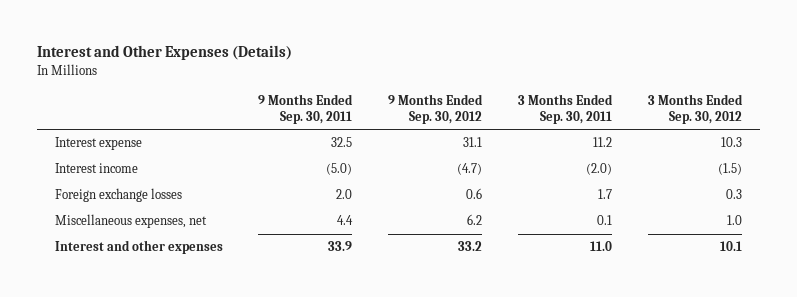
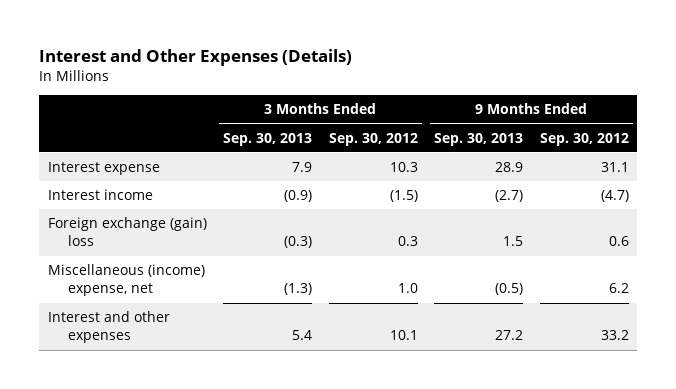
- | 9 Months Ended Sep. 30, 2011 | 9 Months Ended Sep. 30, 2012 | 3 Months Ended Sep. 30, 2011 | 3 Months Ended Sep. 30, 2012
+ | 3 Months Ended Sep. 30, 2013 | 3 Months Ended Sep. 30, 2012 | 9 Months Ended Sep. 30, 2013 | 9 Months Ended Sep. 30, 2012
- Foreign exchange losses | 2.0 | 0.6 | 1.7 | 0.3
- Miscellaneous expenses, net | 4.4 | 6.2 | 0.1 | 1.0
+ Foreign exchange (gain) loss | (0.3) | 0.3 | 1.5 | 0.6
+ Miscellaneous (income) expense, net | (1.3) | 1.0 | (0.5) | 6.2

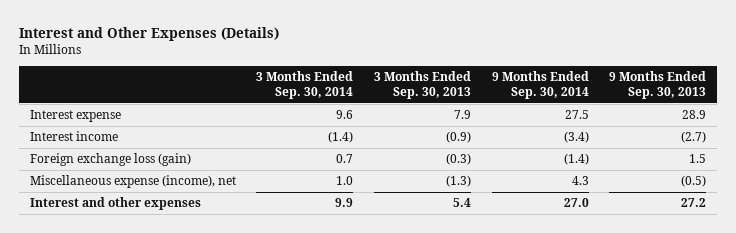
- | 3 Months Ended Sep. 30, 2013 | 3 Months Ended Sep. 30, 2012 | 9 Months Ended Sep. 30, 2013 | 9 Months Ended Sep. 30, 2012
+ | 3 Months Ended Sep. 30, 2014 | 3 Months Ended Sep. 30, 2013 | 9 Months Ended Sep. 30, 2014 | 9 Months Ended Sep. 30, 2013
- Foreign exchange (gain) loss | (0.3) | 0.3 | 1.5 | 0.6
- Miscellaneous (income) expense, net | (1.3) | 1.0 | (0.5) | 6.2
+ Foreign exchange loss (gain) | 0.7 | (0.3) | (1.4) | 1.5
+ Miscellaneous expense (income), net | 1.0 | (1.3) | 4.3 | (0.5)

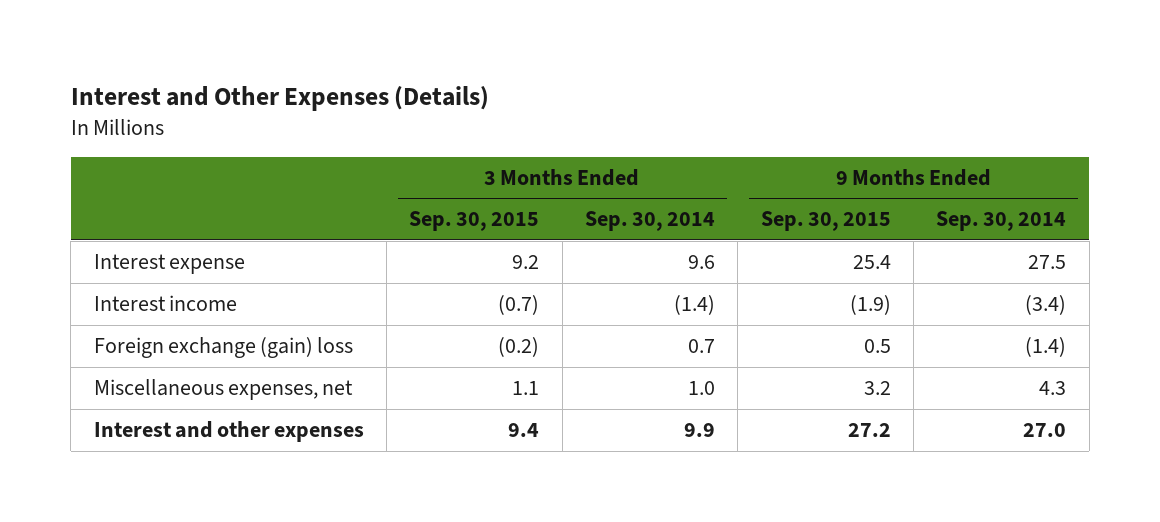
- | 3 Months Ended Sep. 30, 2014 | 3 Months Ended Sep. 30, 2013 | 9 Months Ended Sep. 30, 2014 | 9 Months Ended Sep. 30, 2013
+ | 3 Months Ended Sep. 30, 2015 | 3 Months Ended Sep. 30, 2014 | 9 Months Ended Sep. 30, 2015 | 9 Months Ended Sep. 30, 2014
- Foreign exchange loss (gain) | 0.7 | (0.3) | (1.4) | 1.5
- Miscellaneous expense (income), net | 1.0 | (1.3) | 4.3 | (0.5)
+ Foreign exchange (gain) loss | (0.2) | 0.7 | 0.5 | (1.4)
+ Miscellaneous expenses, net | 1.1 | 1.0 | 3.2 | 4.3

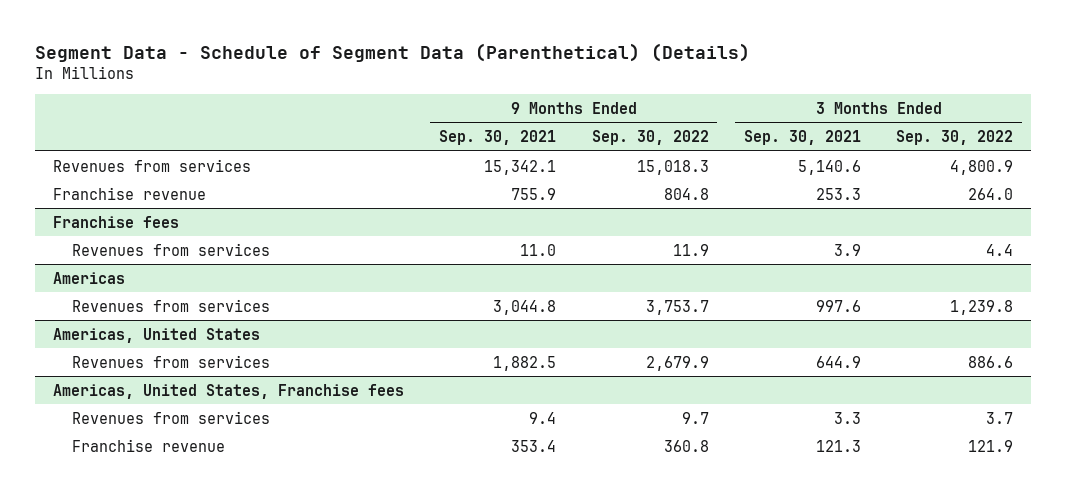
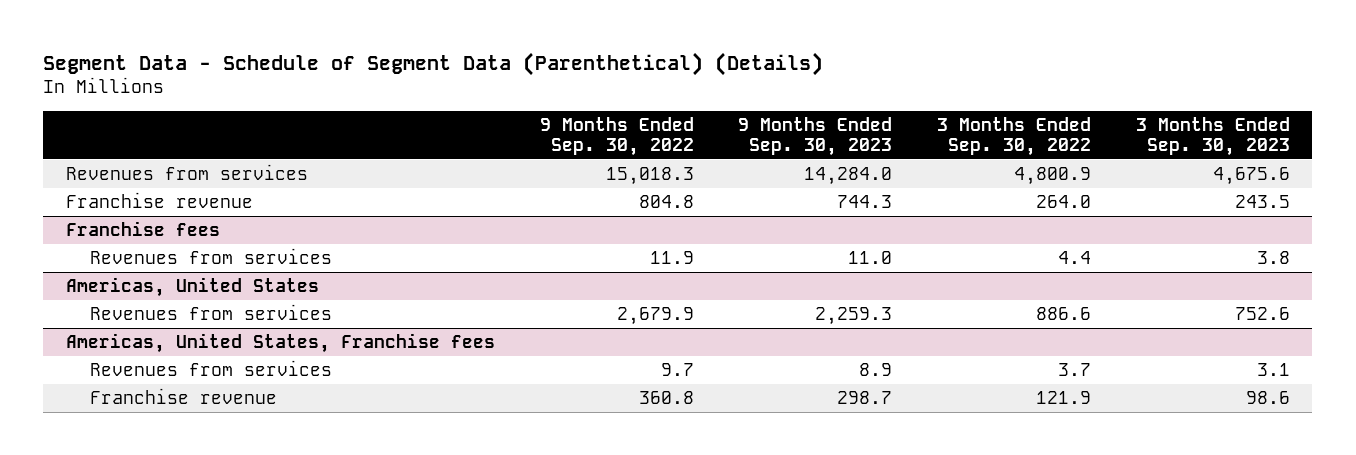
- | 9 Months Ended Sep. 30, 2021 | 9 Months Ended Sep. 30, 2022 | 3 Months Ended Sep. 30, 2021 | 3 Months Ended Sep. 30, 2022
+ | 9 Months Ended Sep. 30, 2022 | 9 Months Ended Sep. 30, 2023 | 3 Months Ended Sep. 30, 2022 | 3 Months Ended Sep. 30, 2023
- Americas
- Revenues from services | 3,044.8 | 3,753.7 | 997.6 | 1,239.8

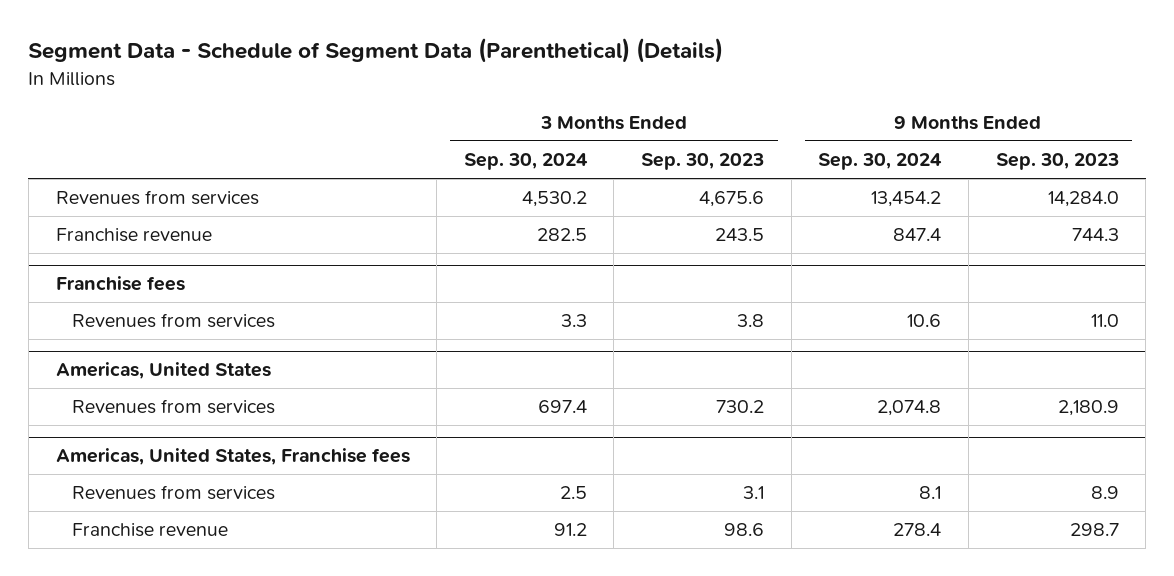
- | 9 Months Ended Sep. 30, 2022 | 9 Months Ended Sep. 30, 2023 | 3 Months Ended Sep. 30, 2022 | 3 Months Ended Sep. 30, 2023
+ | 3 Months Ended Sep. 30, 2024 | 3 Months Ended Sep. 30, 2023 | 9 Months Ended Sep. 30, 2024 | 9 Months Ended Sep. 30, 2023
@ Americas, United States
- Revenues from services | 2,679.9 | 2,259.3 | 886.6 | 752.6
+ Revenues from services | 697.4 | 730.2 | 2,074.8 | 2,180.9

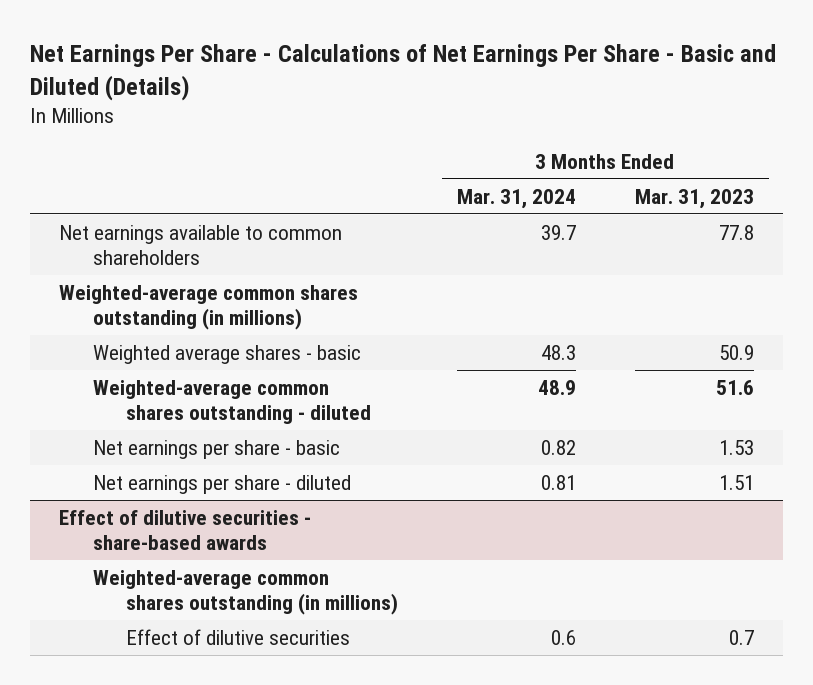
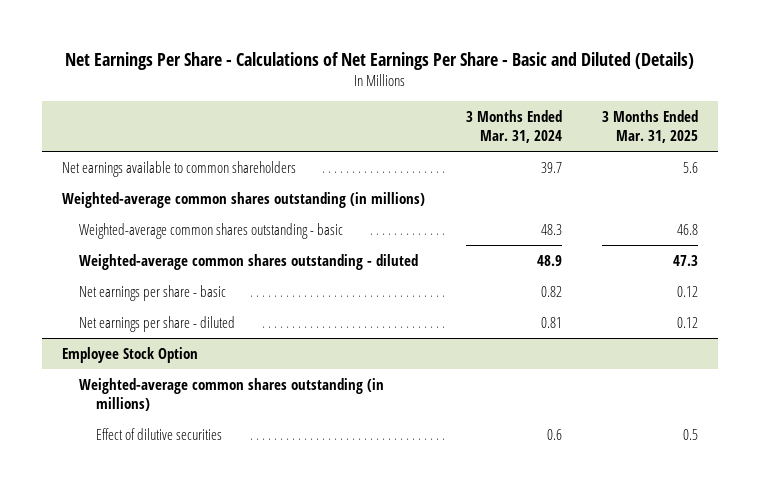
- | 3 Months Ended Mar. 31, 2024 | 3 Months Ended Mar. 31, 2023
+ | 3 Months Ended Mar. 31, 2024 | 3 Months Ended Mar. 31, 2025
- Weighted average shares - basic | 48.3 | 50.9
+ Weighted-average common shares outstanding - basic | 48.3 | 46.8
- Effect of dilutive securities - share-based awards
+ Employee Stock Option

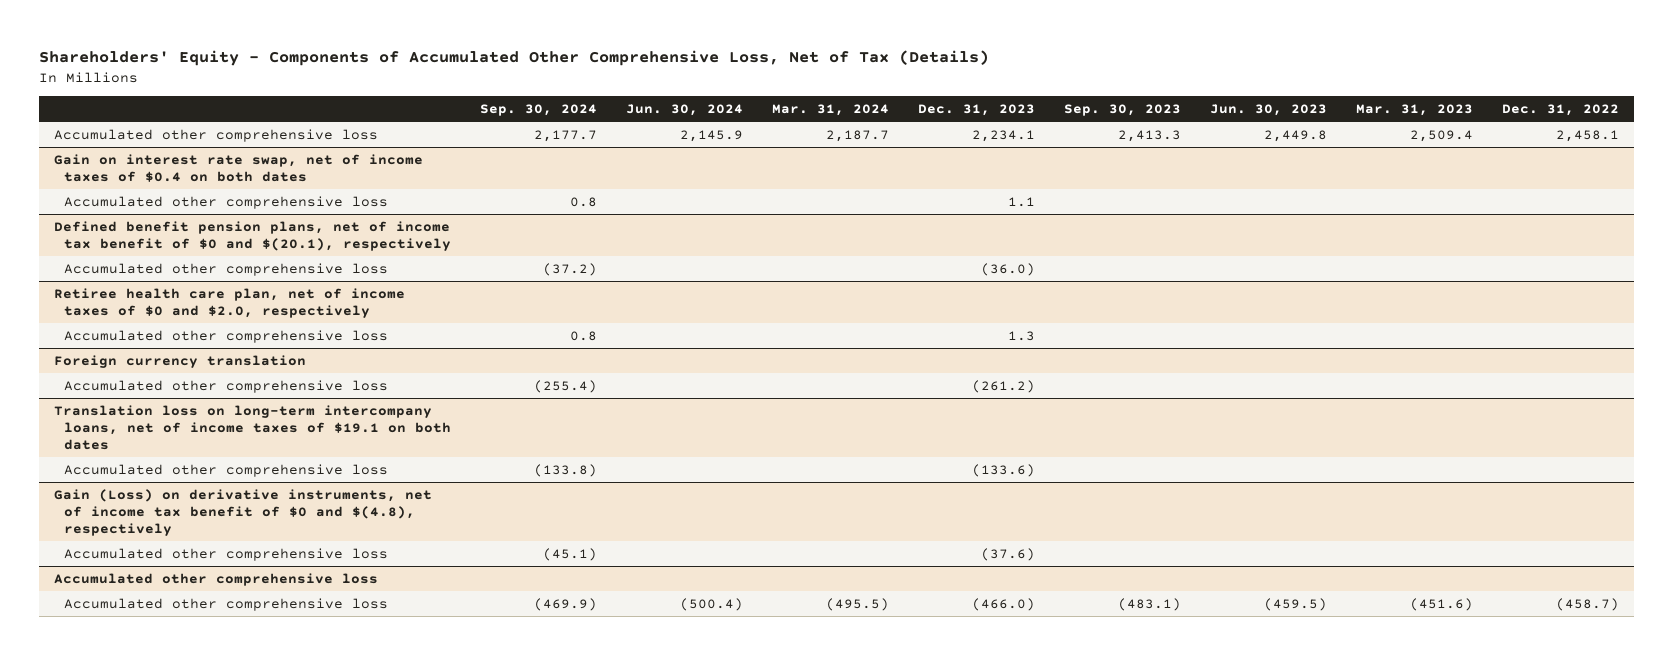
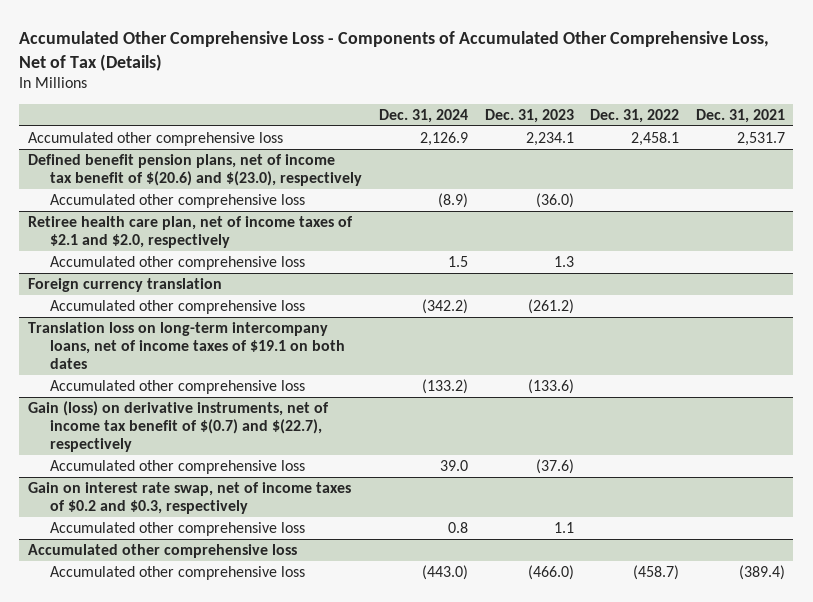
- Shareholders' Equity - Components of Accumulated Other Comprehensive Loss, Net of Tax (Details)
+ Accumulated Other Comprehensive Loss - Components of Accumulated Other Comprehensive Loss, Net of Tax (Details)
- | Sep. 30, 2024 | Jun. 30, 2024 | Mar. 31, 2024 | Dec. 31, 2023 | Sep. 30, 2023 | Jun. 30, 2023 | Mar. 31, 2023 | Dec. 31, 2022
+ | Dec. 31, 2024 | Dec. 31, 2023 | Dec. 31, 2022 | Dec. 31, 2021
- Gain on interest rate swap, net of income taxes of $0.4 on both dates
- Accumulated other comprehensive loss | 0.8 | | | 1.1 | | | |
- Defined benefit pension plans, net of income tax benefit of $0 and $(20.1), respectively
+ Defined benefit pension plans, net of income tax benefit of $(20.6) and $(23.0), respectively
- Retiree health care plan, net of income taxes of $0 and $2.0, respectively
+ Retiree health care plan, net of income taxes of $2.1 and $2.0, respectively
- Gain (Loss) on derivative instruments, net of income tax benefit of $0 and $(4.8), respectively
+ Gain (loss) on derivative instruments, net of income tax benefit of $(0.7) and $(22.7), respectively
+ Gain on interest rate swap, net of income taxes of $0.2 and $0.3, respectively
+ Accumulated other comprehensive loss | 0.8 | 1.1 | |

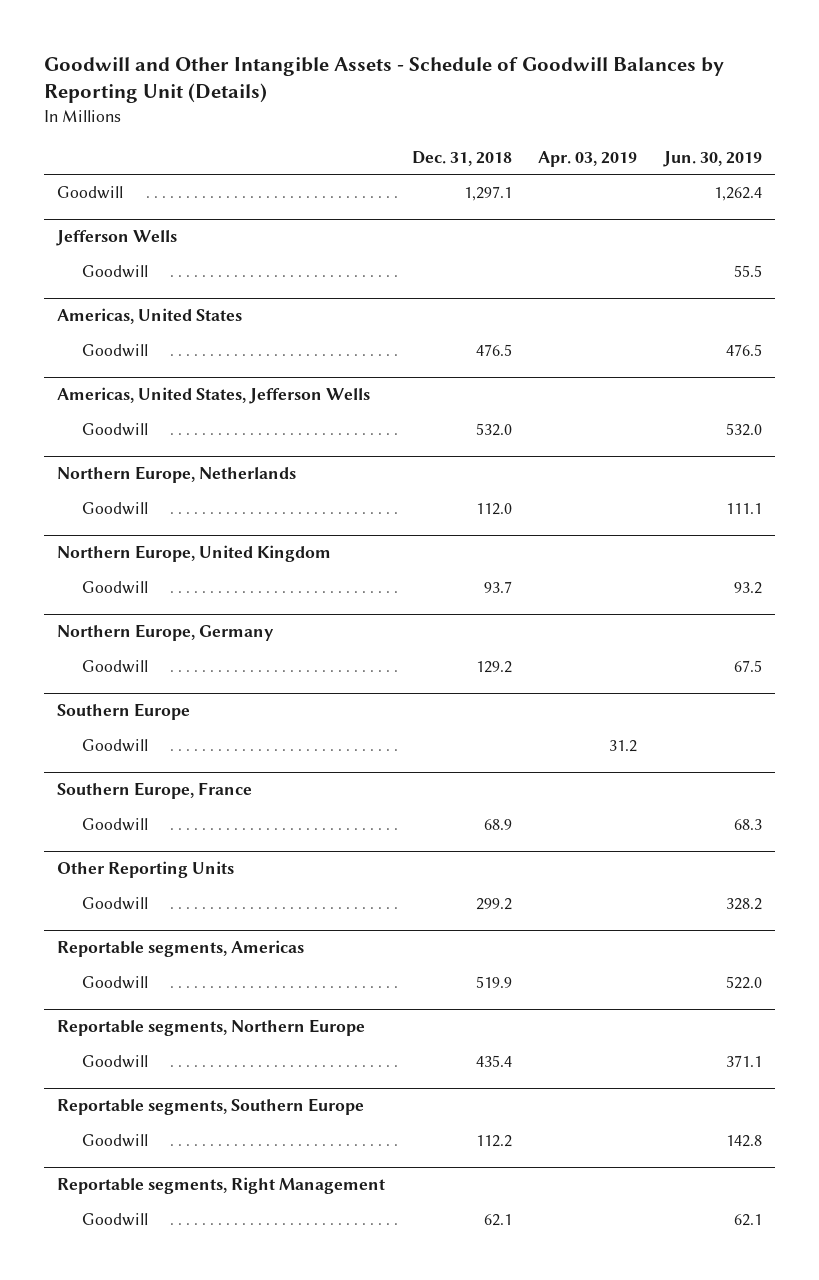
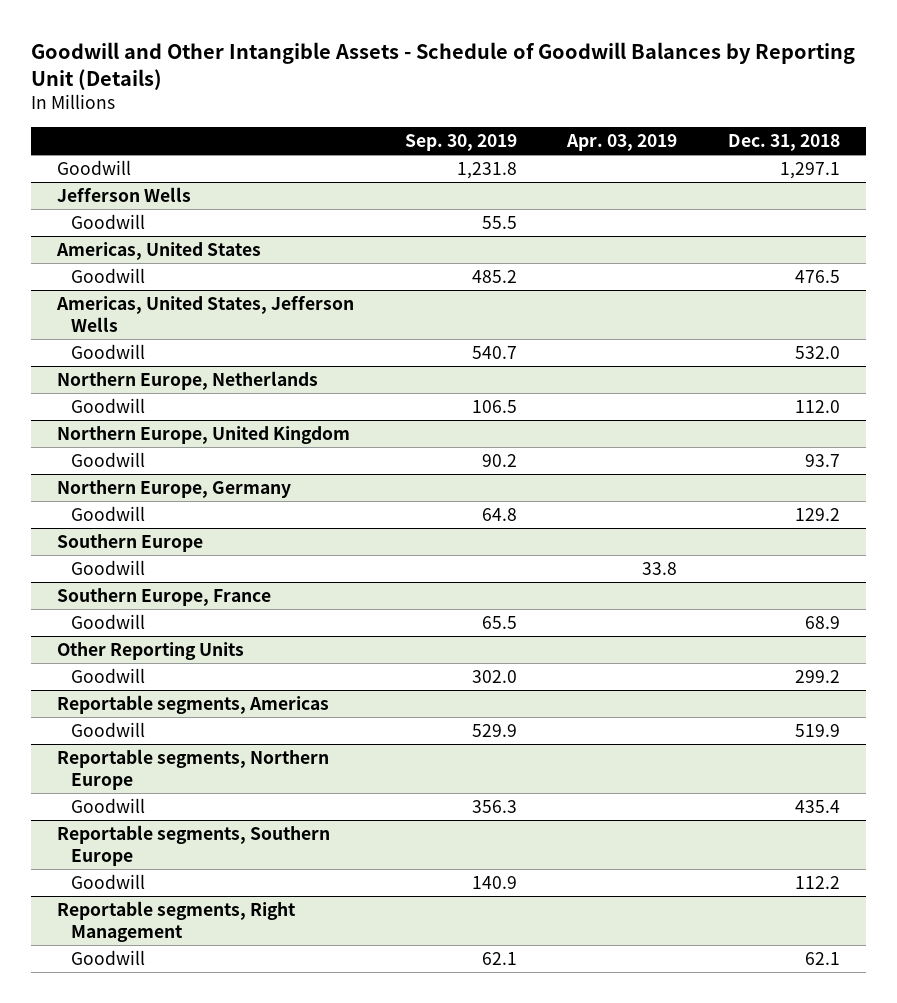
- | Dec. 31, 2018 | Apr. 03, 2019 | Jun. 30, 2019
+ | Sep. 30, 2019 | Apr. 03, 2019 | Dec. 31, 2018
@ Southern Europe
- Goodwill | | 31.2 |
+ Goodwill | | 33.8 |

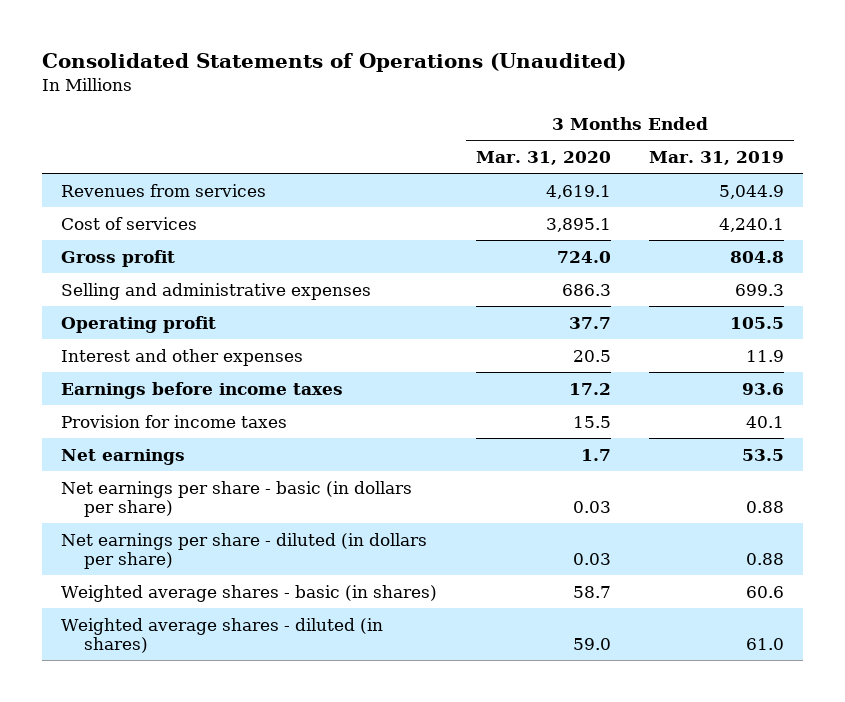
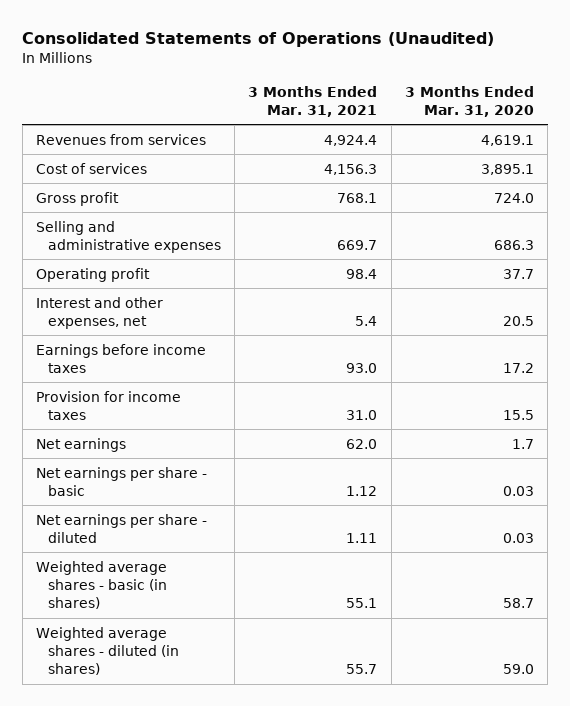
- | 3 Months Ended Mar. 31, 2020 | 3 Months Ended Mar. 31, 2019
+ | 3 Months Ended Mar. 31, 2021 | 3 Months Ended Mar. 31, 2020
- Interest and other expenses | 20.5 | 11.9
+ Interest and other expenses, net | 5.4 | 20.5
- Net earnings per share - basic (in dollars per share) | 0.03 | 0.88
- Net earnings per share - diluted (in dollars per share) | 0.03 | 0.88
+ Net earnings per share - basic | 1.12 | 0.03
+ Net earnings per share - diluted | 1.11 | 0.03

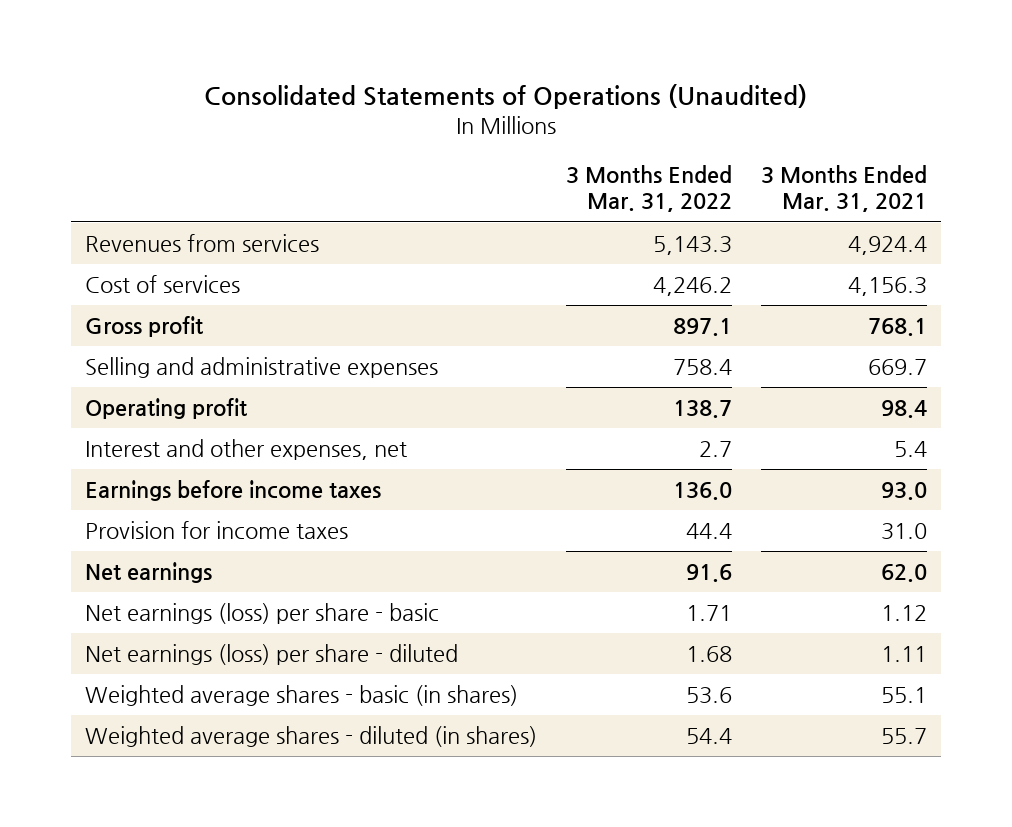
- | 3 Months Ended Mar. 31, 2021 | 3 Months Ended Mar. 31, 2020
+ | 3 Months Ended Mar. 31, 2022 | 3 Months Ended Mar. 31, 2021
- Net earnings per share - basic | 1.12 | 0.03
- Net earnings per share - diluted | 1.11 | 0.03
+ Net earnings (loss) per share - basic | 1.71 | 1.12
+ Net earnings (loss) per share - diluted | 1.68 | 1.11

